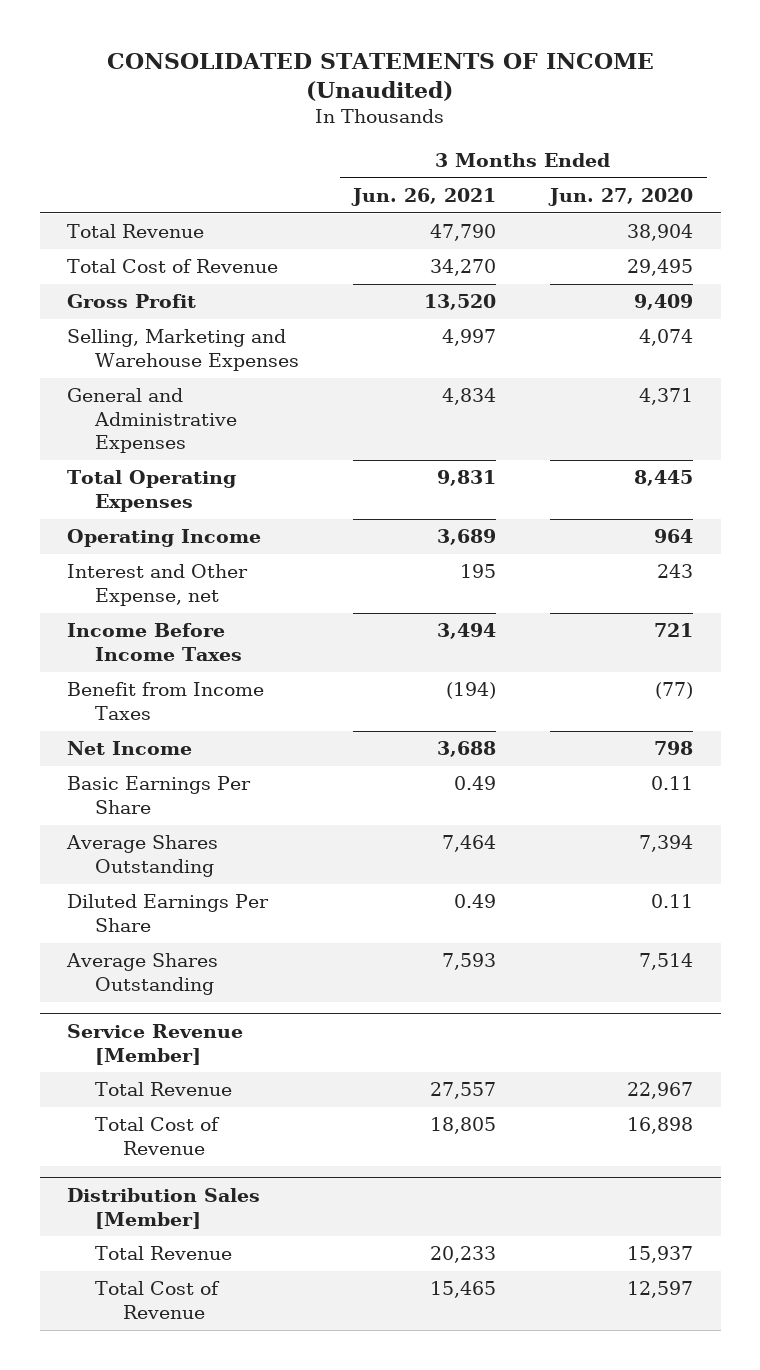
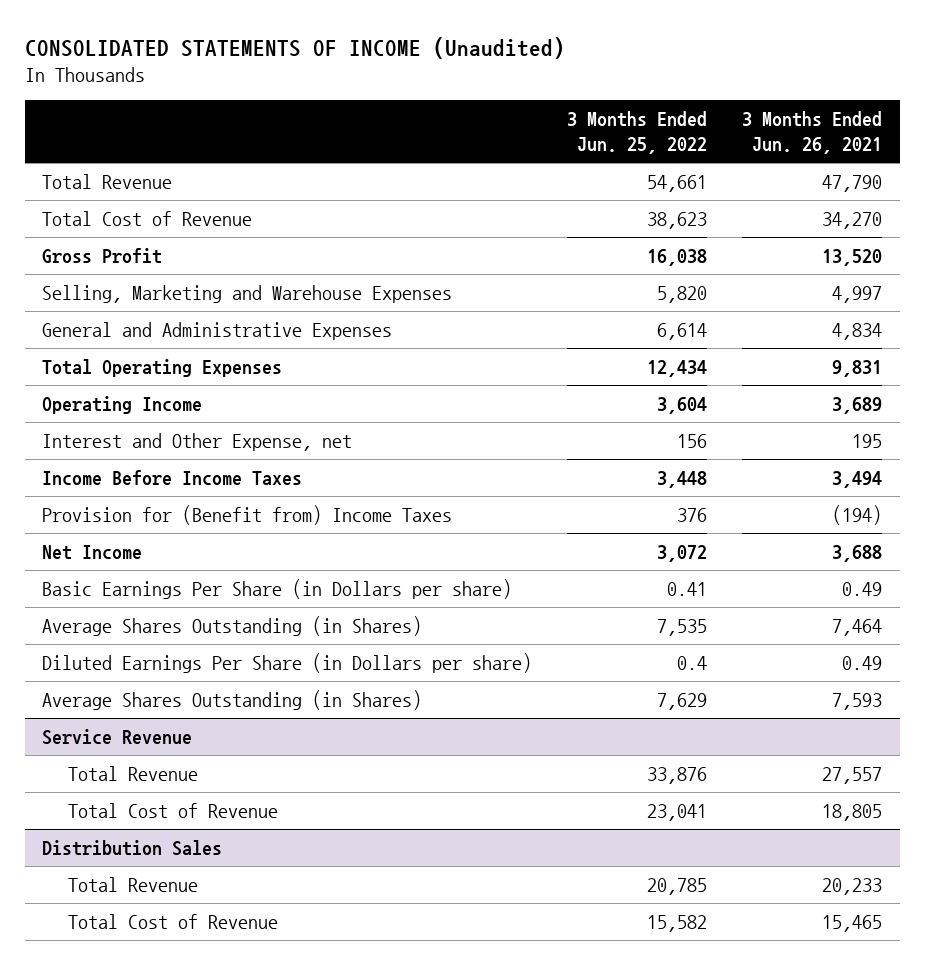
- | 3 Months Ended Jun. 26, 2021 | 3 Months Ended Jun. 27, 2020
+ | 3 Months Ended Jun. 25, 2022 | 3 Months Ended Jun. 26, 2021
- Benefit from Income Taxes | (194) | (77)
+ Provision for (Benefit from) Income Taxes | 376 | (194)
- Basic Earnings Per Share | 0.49 | 0.11
- Average Shares Outstanding | 7,464 | 7,394
- Diluted Earnings Per Share | 0.49 | 0.11
- Average Shares Outstanding | 7,593 | 7,514
- Service Revenue [Member]
+ Basic Earnings Per Share (in Dollars per share) | 0.41 | 0.49
+ Average Shares Outstanding (in Shares) | 7,535 | 7,464
+ Diluted Earnings Per Share (in Dollars per share) | 0.4 | 0.49
+ Average Shares Outstanding (in Shares) | 7,629 | 7,593
+ Service Revenue
- Distribution Sales [Member]
+ Distribution Sales

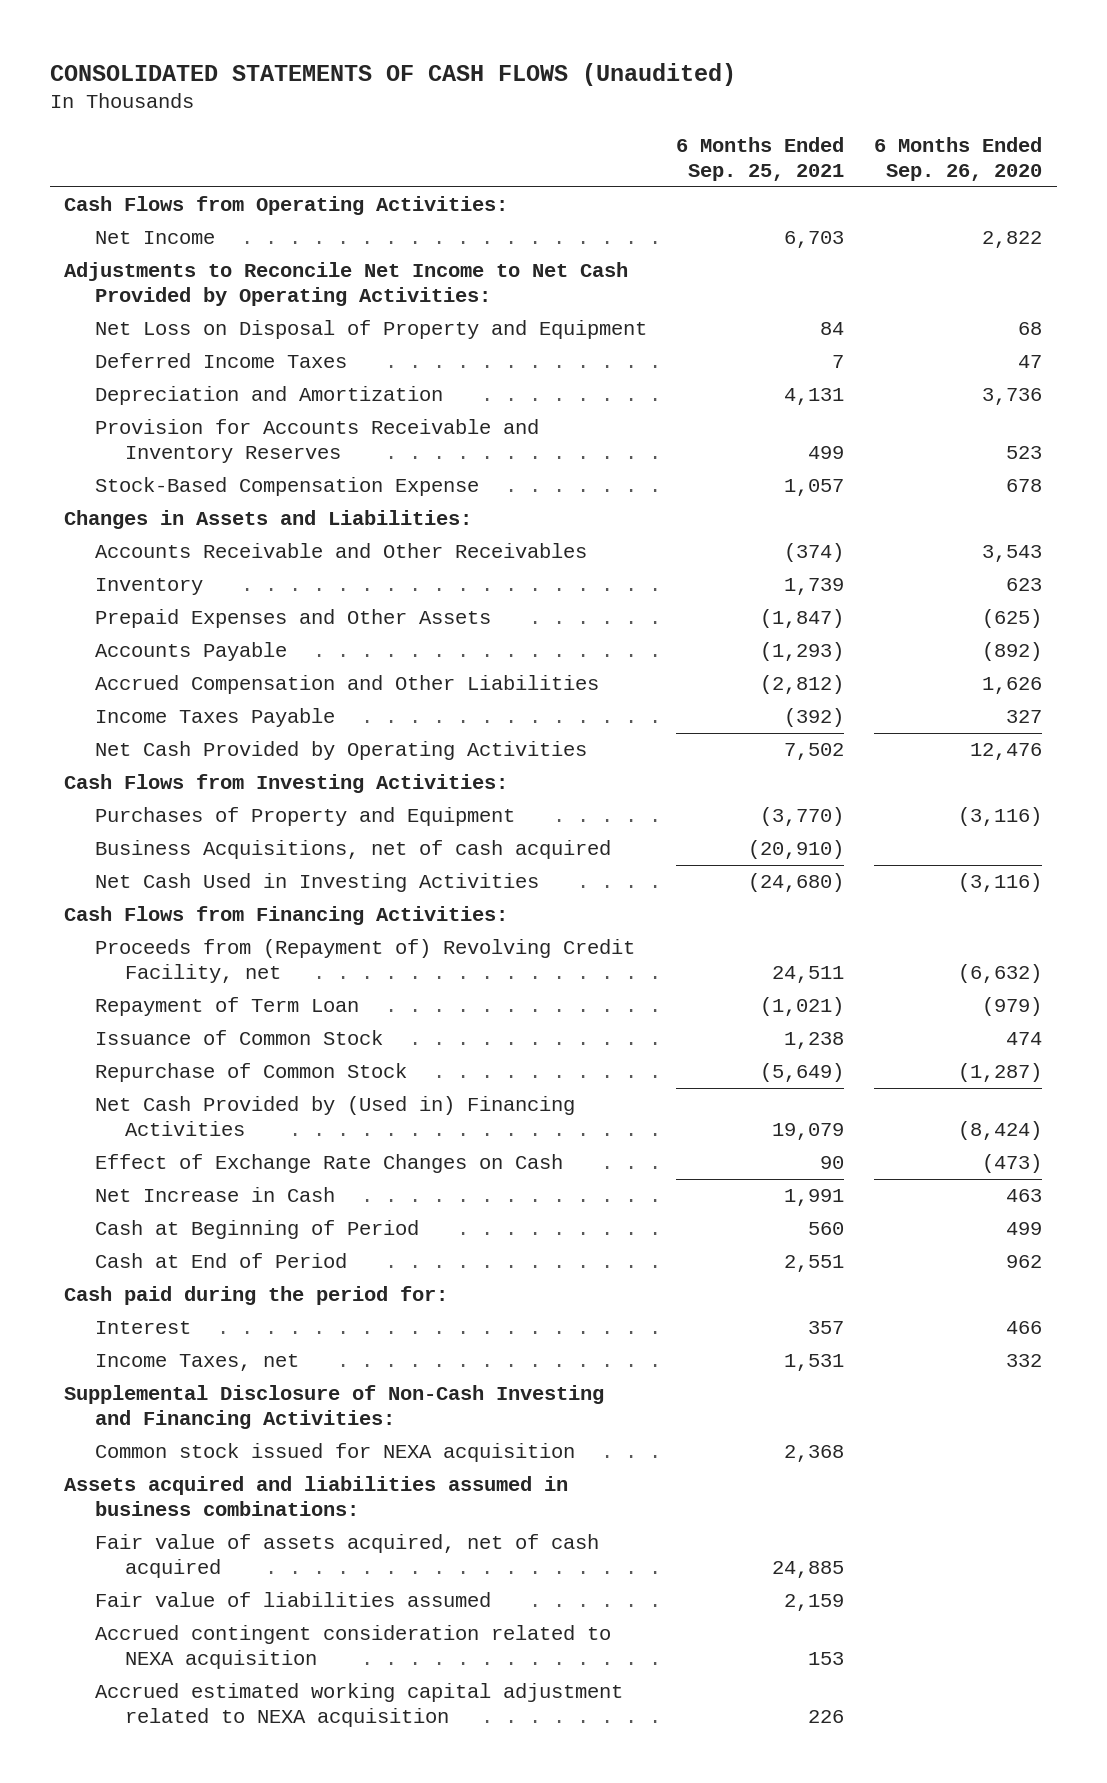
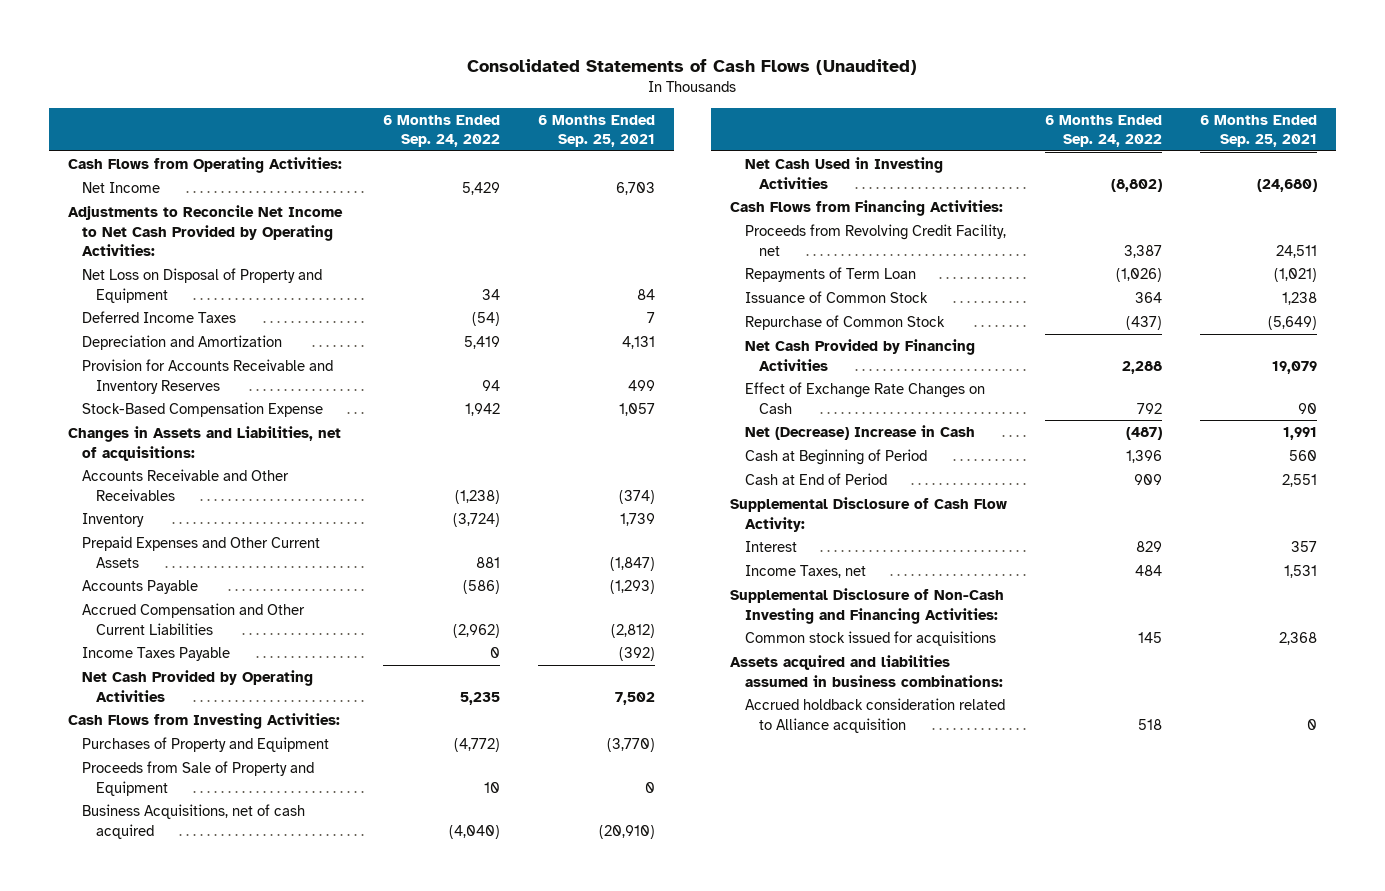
- CONSOLIDATED STATEMENTS OF CASH FLOWS (Unaudited)
+ Consolidated Statements of Cash Flows (Unaudited)
- | 6 Months Ended Sep. 25, 2021 | 6 Months Ended Sep. 26, 2020
+ | 6 Months Ended Sep. 24, 2022 | 6 Months Ended Sep. 25, 2021
- Changes in Assets and Liabilities:
+ Changes in Assets and Liabilities, net of acquisitions:
- Prepaid Expenses and Other Assets | (1,847) | (625)
+ Prepaid Expenses and Other Current Assets | 881 | (1,847)
- Accrued Compensation and Other Liabilities | (2,812) | 1,626
+ Accrued Compensation and Other Current Liabilities | (2,962) | (2,812)
+ Proceeds from Sale of Property and Equipment | 10 | 0
- Proceeds from (Repayment of) Revolving Credit Facility, net | 24,511 | (6,632)
- Repayment of Term Loan | (1,021) | (979)
+ Proceeds from Revolving Credit Facility, net | 3,387 | 24,511
+ Repayments of Term Loan | (1,026) | (1,021)
- Net Cash Provided by (Used in) Financing Activities | 19,079 | (8,424)
+ Net Cash Provided by Financing Activities | 2,288 | 19,079
- Net Increase in Cash | 1,991 | 463
+ Net (Decrease) Increase in Cash | (487) | 1,991
- Cash paid during the period for:
+ Supplemental Disclosure of Cash Flow Activity:
- Common stock issued for NEXA acquisition | 2,368 |
+ Common stock issued for acquisitions | 145 | 2,368
- Fair value of assets acquired, net of cash acquired | 24,885 |
- Fair value of liabilities assumed | 2,159 |
- Accrued contingent consideration related to NEXA acquisition | 153 |
- Accrued estimated working capital adjustment related to NEXA acquisition | 226 |
+ Accrued holdback consideration related to Alliance acquisition | 518 | 0

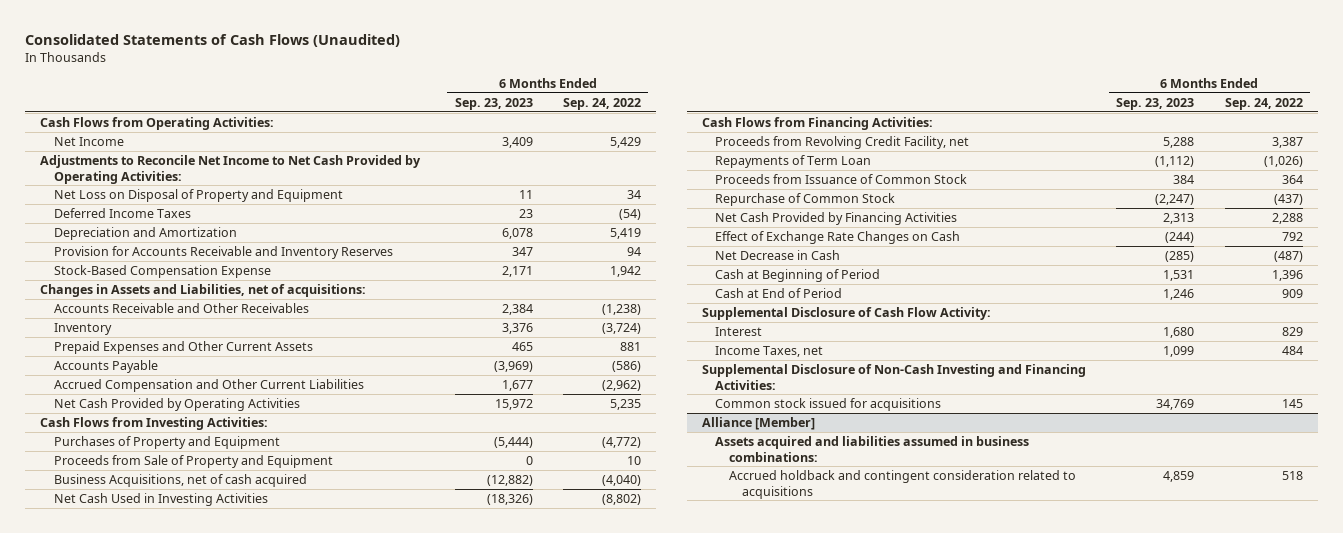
- | 6 Months Ended Sep. 24, 2022 | 6 Months Ended Sep. 25, 2021
+ | 6 Months Ended Sep. 23, 2023 | 6 Months Ended Sep. 24, 2022
- Income Taxes Payable | 0 | (392)
- Issuance of Common Stock | 364 | 1,238
+ Proceeds from Issuance of Common Stock | 384 | 364
- Net (Decrease) Increase in Cash | (487) | 1,991
+ Net Decrease in Cash | (285) | (487)
+ Alliance [Member]
- Accrued holdback consideration related to Alliance acquisition | 518 | 0
+ Accrued holdback and contingent consideration related to acquisitions | 4,859 | 518

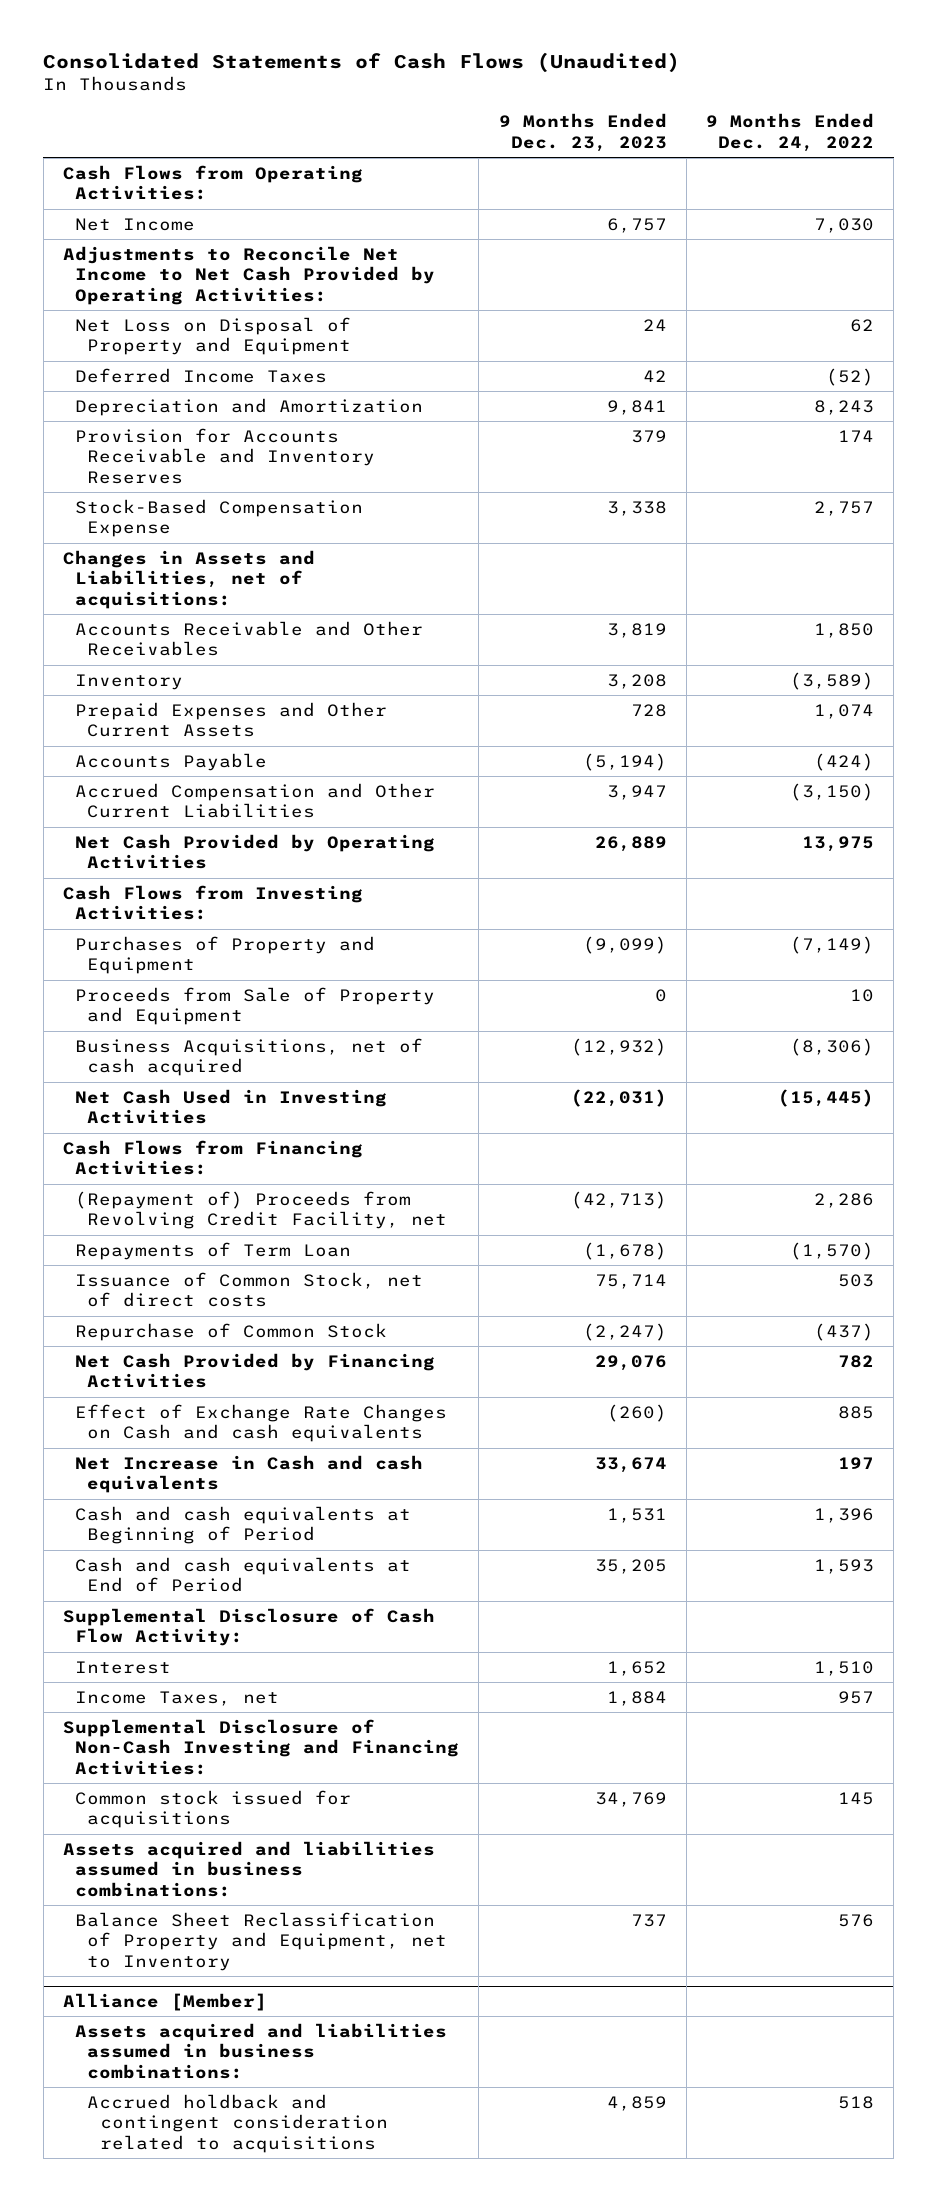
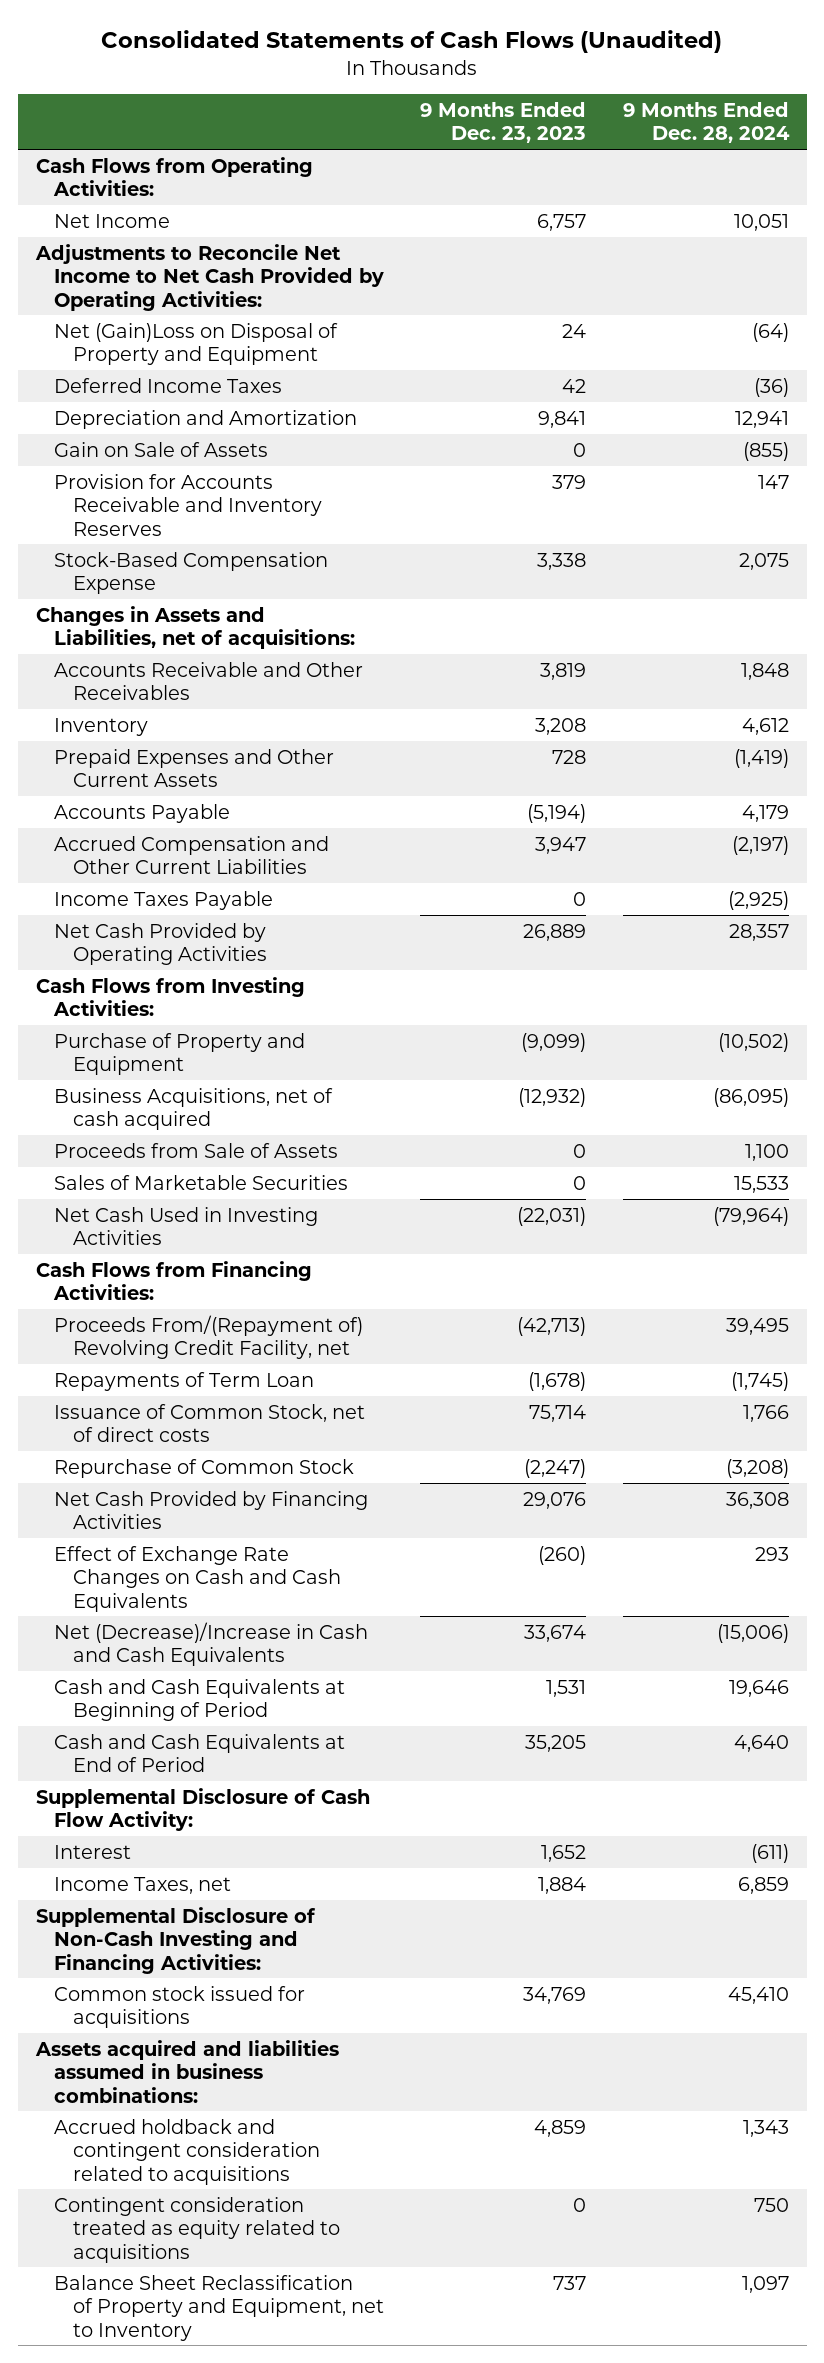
- | 9 Months Ended Dec. 23, 2023 | 9 Months Ended Dec. 24, 2022
+ | 9 Months Ended Dec. 23, 2023 | 9 Months Ended Dec. 28, 2024
- Net Loss on Disposal of Property and Equipment | 24 | 62
+ Net (Gain)Loss on Disposal of Property and Equipment | 24 | (64)
+ Gain on Sale of Assets | 0 | (855)
+ Income Taxes Payable | 0 | (2,925)
- Purchases of Property and Equipment | (9,099) | (7,149)
- Proceeds from Sale of Property and Equipment | 0 | 10
+ Purchase of Property and Equipment | (9,099) | (10,502)
+ Proceeds from Sale of Assets | 0 | 1,100
+ Sales of Marketable Securities | 0 | 15,533
- (Repayment of) Proceeds from Revolving Credit Facility, net | (42,713) | 2,286
+ Proceeds From/(Repayment of) Revolving Credit Facility, net | (42,713) | 39,495
- Effect of Exchange Rate Changes on Cash and cash equivalents | (260) | 885
- Net Increase in Cash and cash equivalents | 33,674 | 197
- Cash and cash equivalents at Beginning of Period | 1,531 | 1,396
- Cash and cash equivalents at End of Period | 35,205 | 1,593
+ Effect of Exchange Rate Changes on Cash and Cash Equivalents | (260) | 293
+ Net (Decrease)/Increase in Cash and Cash Equivalents | 33,674 | (15,006)
+ Cash and Cash Equivalents at Beginning of Period | 1,531 | 19,646
+ Cash and Cash Equivalents at End of Period | 35,205 | 4,640
- Alliance [Member]
- Assets acquired and liabilities assumed in business combinations:
+ Contingent consideration treated as equity related to acquisitions | 0 | 750
moved down: Balance Sheet Reclassification of Property and Equipment, net to Inventory | 737 | 1,097

